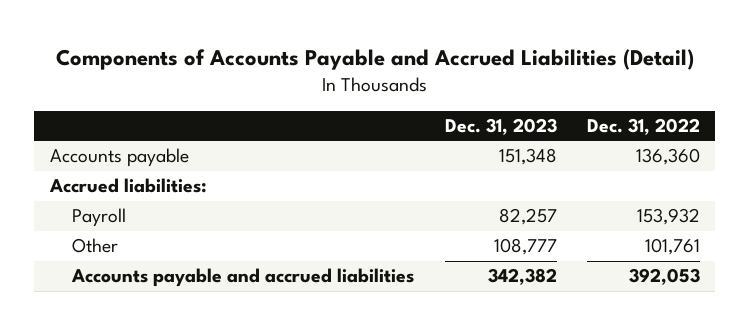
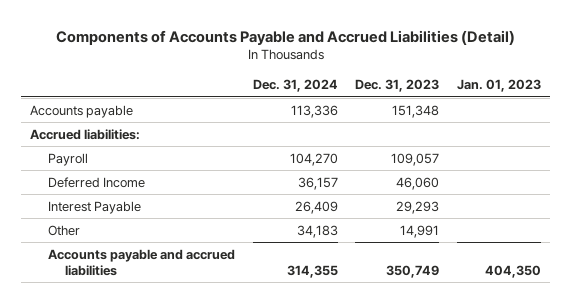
- | Dec. 31, 2023 | Dec. 31, 2022
+ | Dec. 31, 2024 | Dec. 31, 2023 | Jan. 01, 2023
- Payroll | 82,257 | 153,932
- Other | 108,777 | 101,761
- Accounts payable and accrued liabilities | 342,382 | 392,053
+ Payroll | 104,270 | 109,057 |
+ Deferred Income | 36,157 | 46,060 |
+ Interest Payable | 26,409 | 29,293 |
+ Other | 34,183 | 14,991 |
+ Accounts payable and accrued liabilities | 314,355 | 350,749 | 404,350

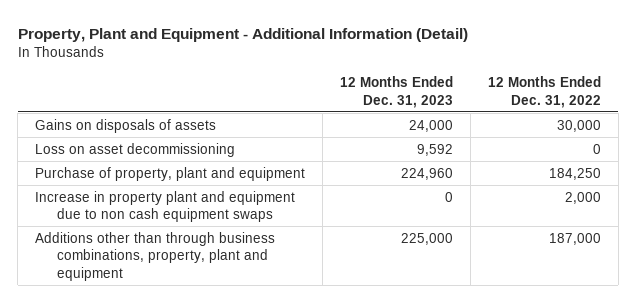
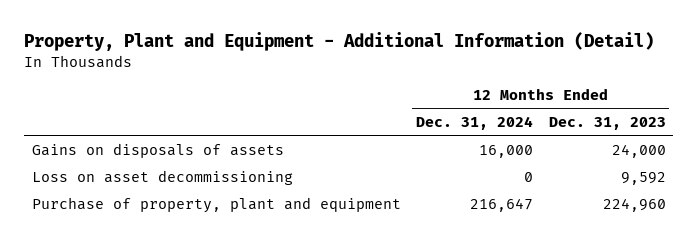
- | 12 Months Ended Dec. 31, 2023 | 12 Months Ended Dec. 31, 2022
+ | 12 Months Ended Dec. 31, 2024 | 12 Months Ended Dec. 31, 2023
- Increase in property plant and equipment due to non cash equipment swaps | 0 | 2,000
- Additions other than through business combinations, property, plant and equipment | 225,000 | 187,000

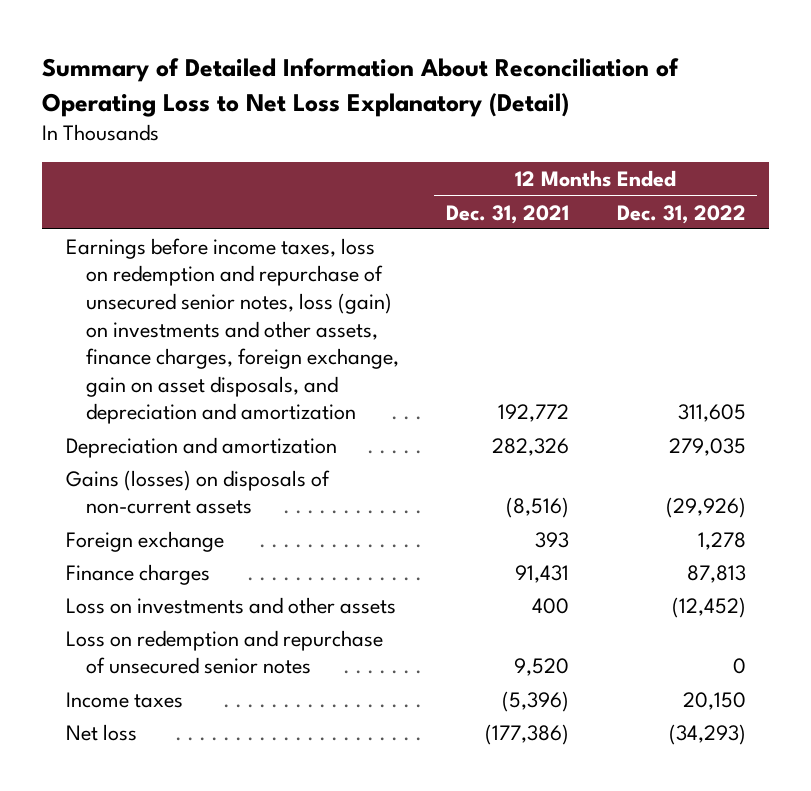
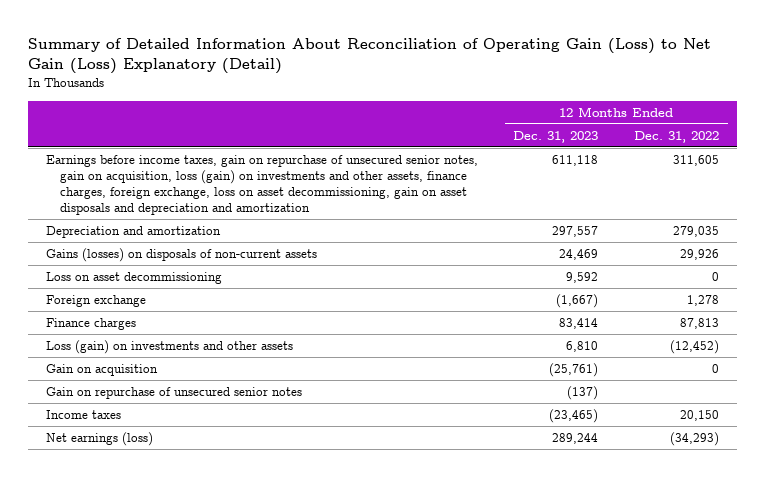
- Summary of Detailed Information About Reconciliation of Operating Loss to Net Loss Explanatory (Detail)
+ Summary of Detailed Information About Reconciliation of Operating Gain (Loss) to Net Gain (Loss) Explanatory (Detail)
- | 12 Months Ended Dec. 31, 2021 | 12 Months Ended Dec. 31, 2022
+ | 12 Months Ended Dec. 31, 2023 | 12 Months Ended Dec. 31, 2022
- Earnings before income taxes, loss on redemption and repurchase of unsecured senior notes, loss (gain) on investments and other assets, finance charges, foreign exchange, gain on asset disposals, and depreciation and amortization | 192,772 | 311,605
+ Earnings before income taxes, gain on repurchase of unsecured senior notes, gain on acquisition, loss (gain) on investments and other assets, finance charges, foreign exchange, loss on asset decommissioning, gain on asset disposals and depreciation and amortization | 611,118 | 311,605
- Gains (losses) on disposals of non-current assets | (8,516) | (29,926)
+ Gains (losses) on disposals of non-current assets | 24,469 | 29,926
+ Loss on asset decommissioning | 9,592 | 0
- Loss on investments and other assets | 400 | (12,452)
- Loss on redemption and repurchase of unsecured senior notes | 9,520 | 0
+ Loss (gain) on investments and other assets | 6,810 | (12,452)
+ Gain on acquisition | (25,761) | 0
+ Gain on repurchase of unsecured senior notes | (137) |
- Net loss | (177,386) | (34,293)
+ Net earnings (loss) | 289,244 | (34,293)

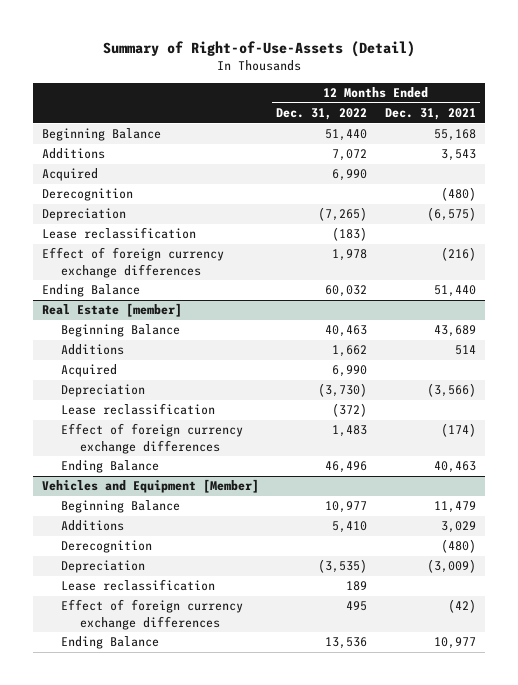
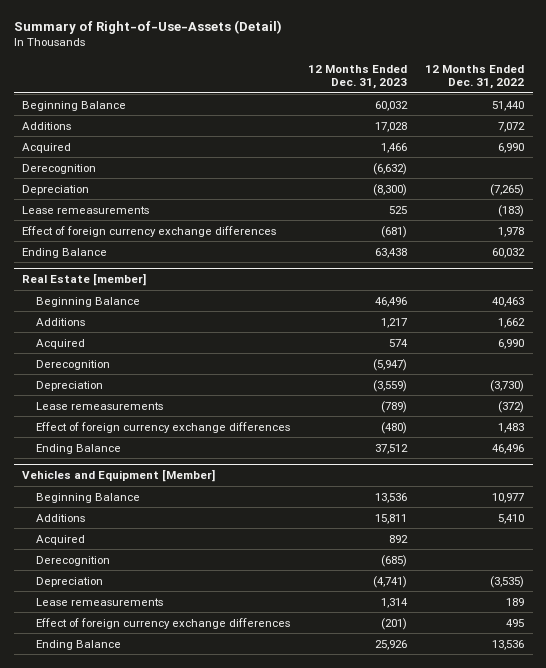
- | 12 Months Ended Dec. 31, 2022 | 12 Months Ended Dec. 31, 2021
+ | 12 Months Ended Dec. 31, 2023 | 12 Months Ended Dec. 31, 2022
- Lease reclassification | (183) |
+ Lease remeasurements | 525 | (183)
@ Real Estate [member]
+ Derecognition | (5,947) |
- Lease reclassification | (372) |
+ Lease remeasurements | (789) | (372)
@ Vehicles and Equipment [Member]
+ Acquired | 892 |
- Lease reclassification | 189 |
+ Lease remeasurements | 1,314 | 189

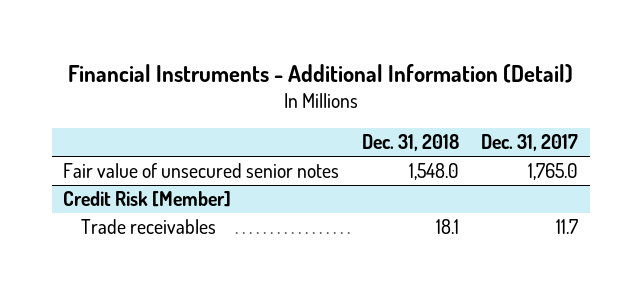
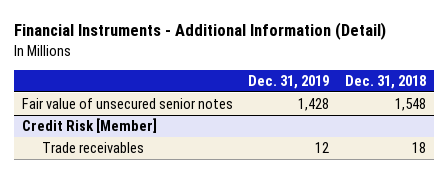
- | Dec. 31, 2018 | Dec. 31, 2017
+ | Dec. 31, 2019 | Dec. 31, 2018
- Fair value of unsecured senior notes | 1,548.0 | 1,765.0
+ Fair value of unsecured senior notes | 1,428 | 1,548
@ Credit Risk [Member]
- Trade receivables | 18.1 | 11.7
+ Trade receivables | 12 | 18

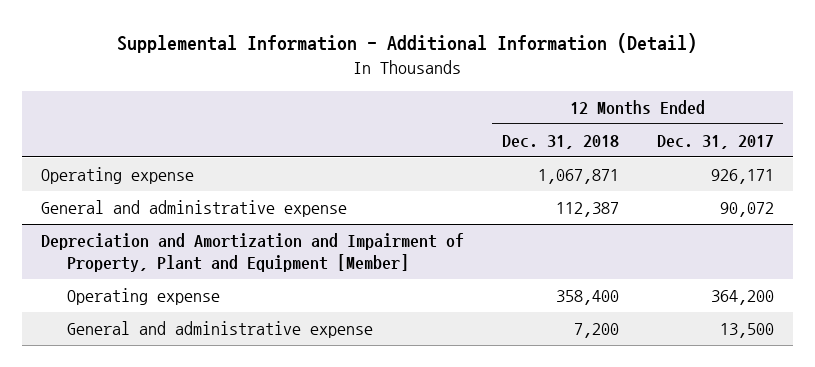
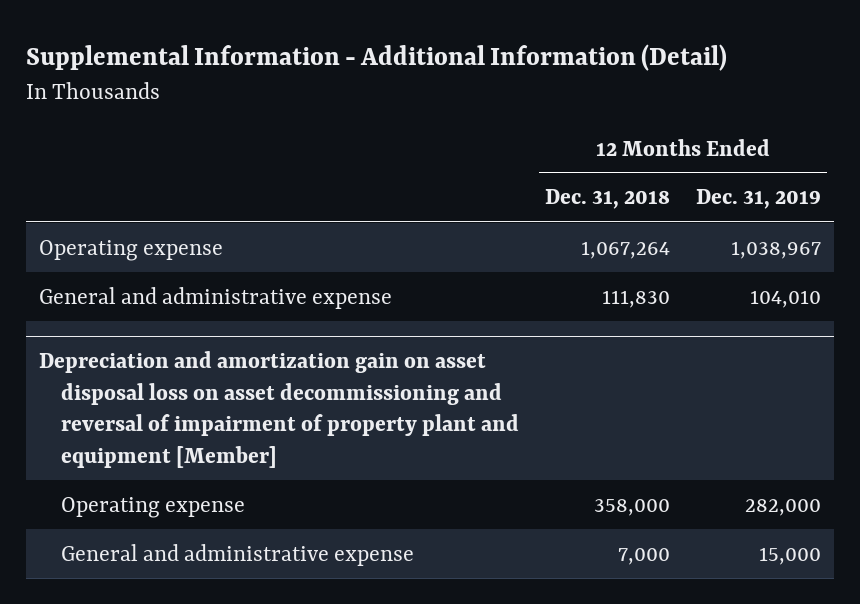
- | 12 Months Ended Dec. 31, 2018 | 12 Months Ended Dec. 31, 2017
+ | 12 Months Ended Dec. 31, 2018 | 12 Months Ended Dec. 31, 2019
- Operating expense | 1,067,871 | 926,171
- General and administrative expense | 112,387 | 90,072
- Depreciation and Amortization and Impairment of Property, Plant and Equipment [Member]
- Operating expense | 358,400 | 364,200
- General and administrative expense | 7,200 | 13,500
+ Operating expense | 1,067,264 | 1,038,967
+ General and administrative expense | 111,830 | 104,010
+ Depreciation and amortization gain on asset disposal loss on asset decommissioning and reversal of impairment of property plant and equipment [Member]
+ Operating expense | 358,000 | 282,000
+ General and administrative expense | 7,000 | 15,000

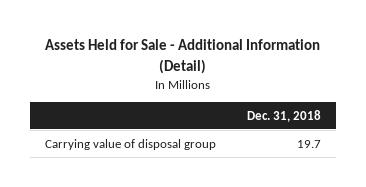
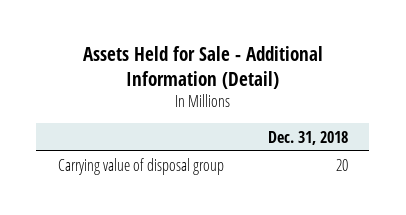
- Carrying value of disposal group | 19.7
+ Carrying value of disposal group | 20

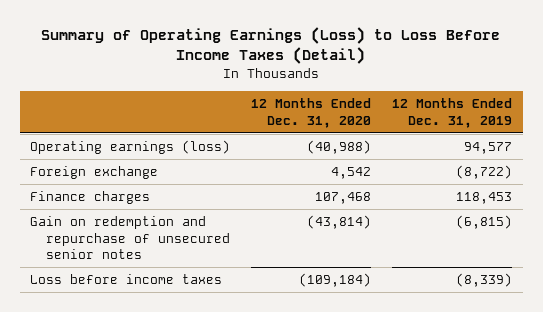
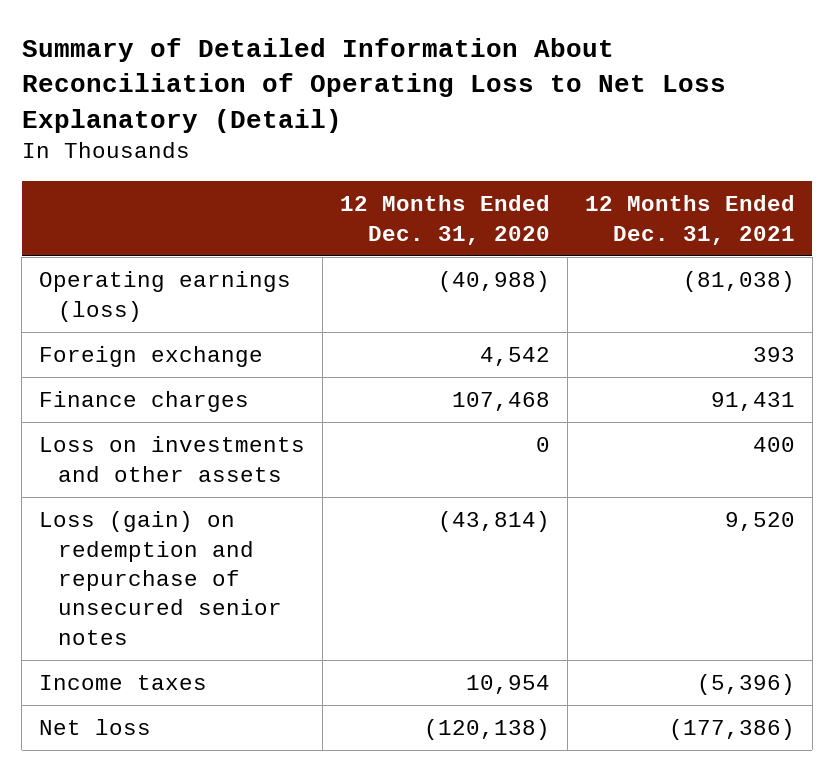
- Summary of Operating Earnings (Loss) to Loss Before Income Taxes (Detail)
+ Summary of Detailed Information About Reconciliation of Operating Loss to Net Loss Explanatory (Detail)
- | 12 Months Ended Dec. 31, 2020 | 12 Months Ended Dec. 31, 2019
+ | 12 Months Ended Dec. 31, 2020 | 12 Months Ended Dec. 31, 2021
- Gain on redemption and repurchase of unsecured senior notes | (43,814) | (6,815)
- Loss before income taxes | (109,184) | (8,339)
+ Loss on investments and other assets | 0 | 400
+ Loss (gain) on redemption and repurchase of unsecured senior notes | (43,814) | 9,520
+ Income taxes | 10,954 | (5,396)
+ Net loss | (120,138) | (177,386)

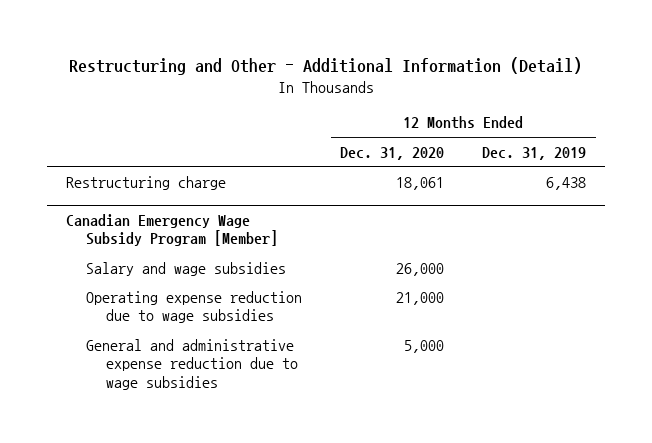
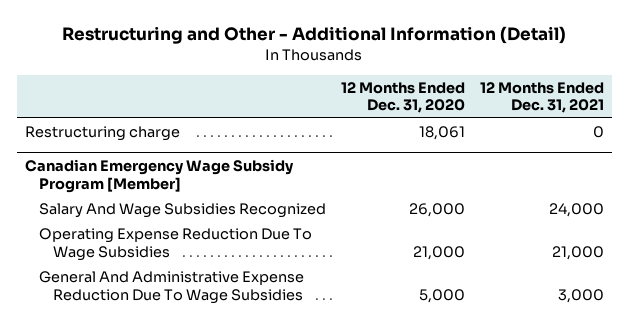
- | 12 Months Ended Dec. 31, 2020 | 12 Months Ended Dec. 31, 2019
+ | 12 Months Ended Dec. 31, 2020 | 12 Months Ended Dec. 31, 2021
@ Canadian Emergency Wage Subsidy Program [Member]
- Salary and wage subsidies | 26,000 |
- Operating expense reduction due to wage subsidies | 21,000 |
- General and administrative expense reduction due to wage subsidies | 5,000 |
+ Salary And Wage Subsidies Recognized | 26,000 | 24,000
+ Operating Expense Reduction Due To Wage Subsidies | 21,000 | 21,000
+ General And Administrative Expense Reduction Due To Wage Subsidies | 5,000 | 3,000

